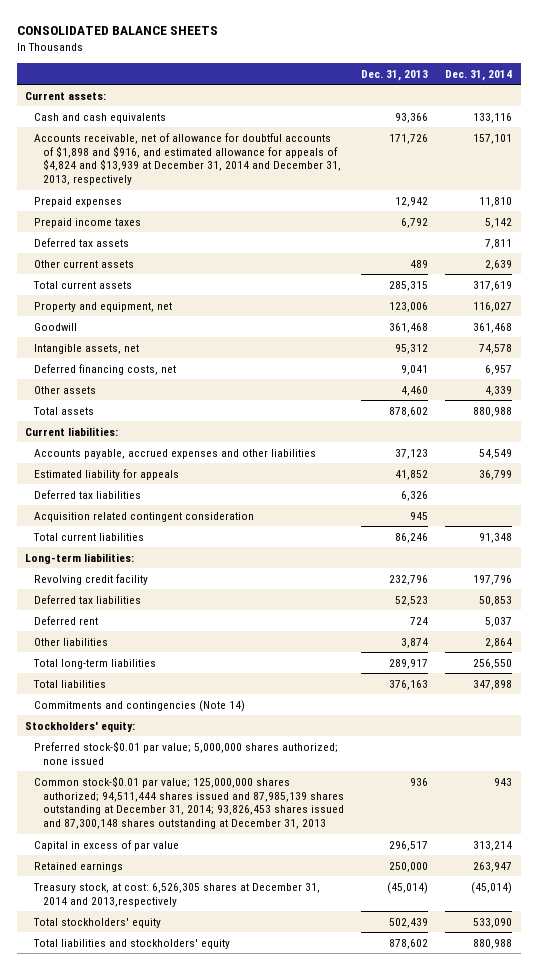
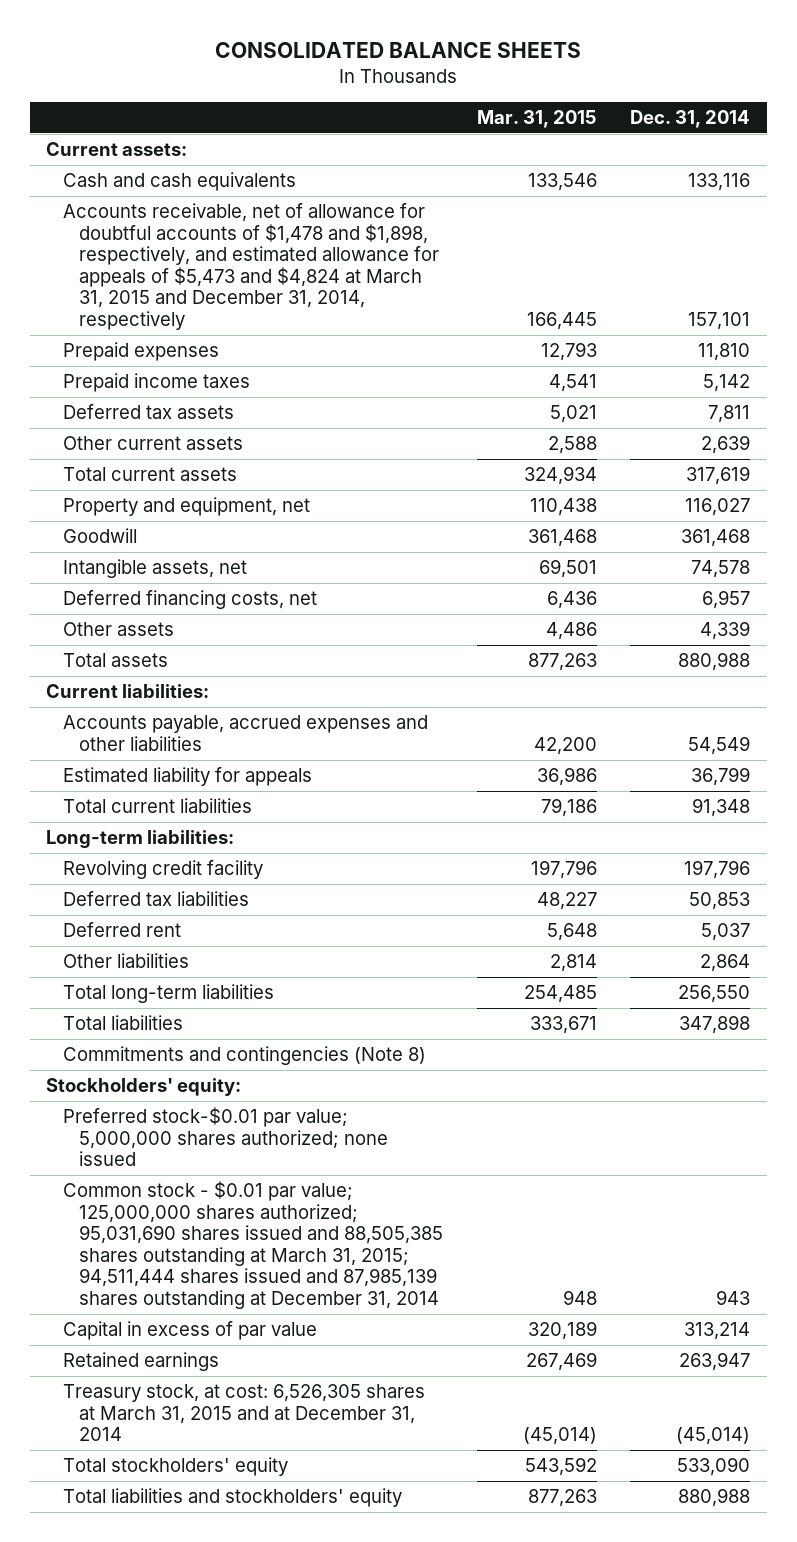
- | Dec. 31, 2013 | Dec. 31, 2014
+ | Mar. 31, 2015 | Dec. 31, 2014
- Accounts receivable, net of allowance for doubtful accounts of $1,898 and $916, and estimated allowance for appeals of $4,824 and $13,939 at December 31, 2014 and December 31, 2013, respectively | 171,726 | 157,101
+ Accounts receivable, net of allowance for doubtful accounts of $1,478 and $1,898, respectively, and estimated allowance for appeals of $5,473 and $4,824 at March 31, 2015 and December 31, 2014, respectively | 166,445 | 157,101
- Deferred tax liabilities | 6,326 |
- Acquisition related contingent consideration | 945 |
- Commitments and contingencies (Note 14)
+ Commitments and contingencies (Note 8)
- Common stock-$0.01 par value; 125,000,000 shares authorized; 94,511,444 shares issued and 87,985,139 shares outstanding at December 31, 2014; 93,826,453 shares issued and 87,300,148 shares outstanding at December 31, 2013 | 936 | 943
+ Common stock - $0.01 par value; 125,000,000 shares authorized; 95,031,690 shares issued and 88,505,385 shares outstanding at March 31, 2015; 94,511,444 shares issued and 87,985,139 shares outstanding at December 31, 2014 | 948 | 943
- Treasury stock, at cost: 6,526,305 shares at December 31, 2014 and 2013,respectively | (45,014) | (45,014)
+ Treasury stock, at cost: 6,526,305 shares at March 31, 2015 and at December 31, 2014 | (45,014) | (45,014)

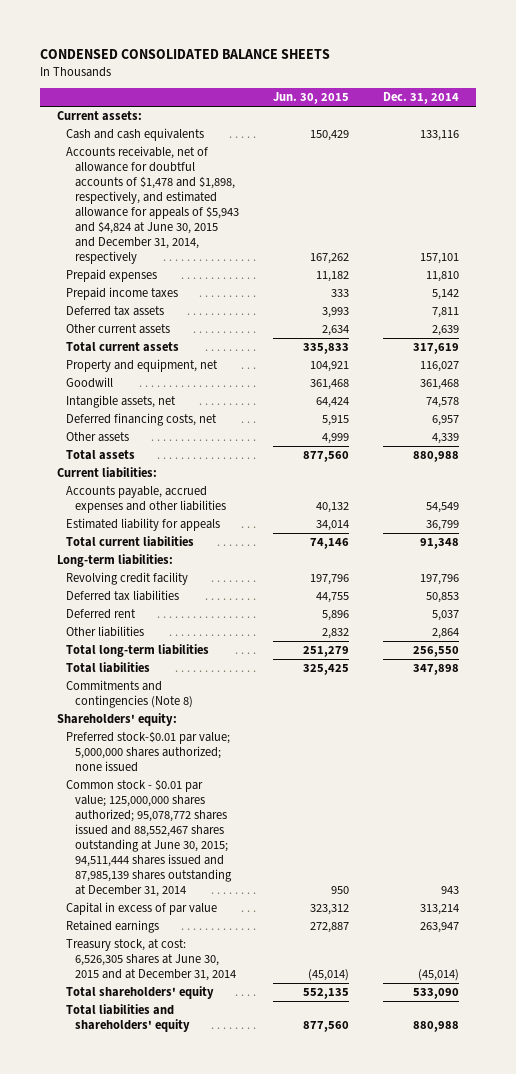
- CONSOLIDATED BALANCE SHEETS
+ CONDENSED CONSOLIDATED BALANCE SHEETS
- | Mar. 31, 2015 | Dec. 31, 2014
+ | Jun. 30, 2015 | Dec. 31, 2014
- Accounts receivable, net of allowance for doubtful accounts of $1,478 and $1,898, respectively, and estimated allowance for appeals of $5,473 and $4,824 at March 31, 2015 and December 31, 2014, respectively | 166,445 | 157,101
+ Accounts receivable, net of allowance for doubtful accounts of $1,478 and $1,898, respectively, and estimated allowance for appeals of $5,943 and $4,824 at June 30, 2015 and December 31, 2014, respectively | 167,262 | 157,101
- Stockholders' equity:
+ Shareholders' equity:
- Common stock - $0.01 par value; 125,000,000 shares authorized; 95,031,690 shares issued and 88,505,385 shares outstanding at March 31, 2015; 94,511,444 shares issued and 87,985,139 shares outstanding at December 31, 2014 | 948 | 943
+ Common stock - $0.01 par value; 125,000,000 shares authorized; 95,078,772 shares issued and 88,552,467 shares outstanding at June 30, 2015; 94,511,444 shares issued and 87,985,139 shares outstanding at December 31, 2014 | 950 | 943
- Treasury stock, at cost: 6,526,305 shares at March 31, 2015 and at December 31, 2014 | (45,014) | (45,014)
- Total stockholders' equity | 543,592 | 533,090
- Total liabilities and stockholders' equity | 877,263 | 880,988
+ Treasury stock, at cost: 6,526,305 shares at June 30, 2015 and at December 31, 2014 | (45,014) | (45,014)
+ Total shareholders' equity | 552,135 | 533,090
+ Total liabilities and shareholders' equity | 877,560 | 880,988

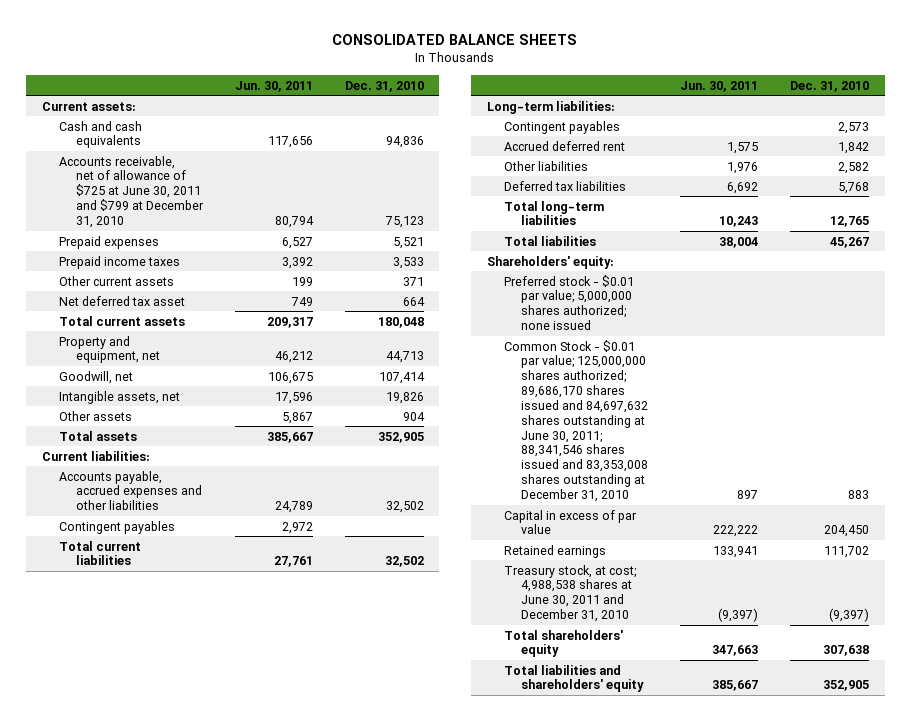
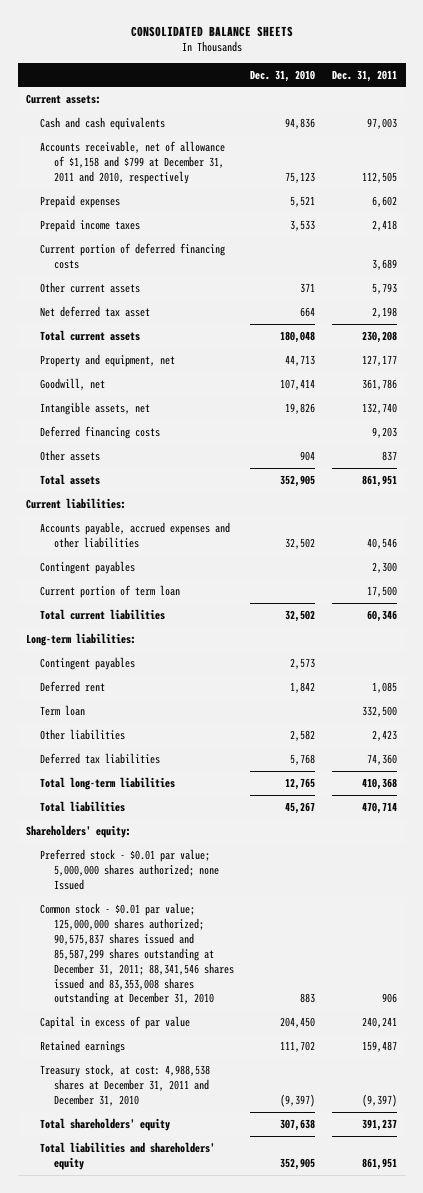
- | Jun. 30, 2011 | Dec. 31, 2010
+ | Dec. 31, 2010 | Dec. 31, 2011
- Accounts receivable, net of allowance of $725 at June 30, 2011 and $799 at December 31, 2010 | 80,794 | 75,123
+ Accounts receivable, net of allowance of $1,158 and $799 at December 31, 2011 and 2010, respectively | 75,123 | 112,505
+ Current portion of deferred financing costs | | 3,689
+ Deferred financing costs | | 9,203
+ Current portion of term loan | | 17,500
- Accrued deferred rent | 1,575 | 1,842
+ Deferred rent | 1,842 | 1,085
+ Term loan | | 332,500
- Preferred stock - $0.01 par value; 5,000,000 shares authorized; none issued
- Common Stock - $0.01 par value; 125,000,000 shares authorized; 89,686,170 shares issued and 84,697,632 shares outstanding at June 30, 2011; 88,341,546 shares issued and 83,353,008 shares outstanding at December 31, 2010 | 897 | 883
+ Preferred stock - $0.01 par value; 5,000,000 shares authorized; none Issued
+ Common stock - $0.01 par value; 125,000,000 shares authorized; 90,575,837 shares issued and 85,587,299 shares outstanding at December 31, 2011; 88,341,546 shares issued and 83,353,008 shares outstanding at December 31, 2010 | 883 | 906
- Treasury stock, at cost; 4,988,538 shares at June 30, 2011 and December 31, 2010 | (9,397) | (9,397)
+ Treasury stock, at cost: 4,988,538 shares at December 31, 2011 and December 31, 2010 | (9,397) | (9,397)

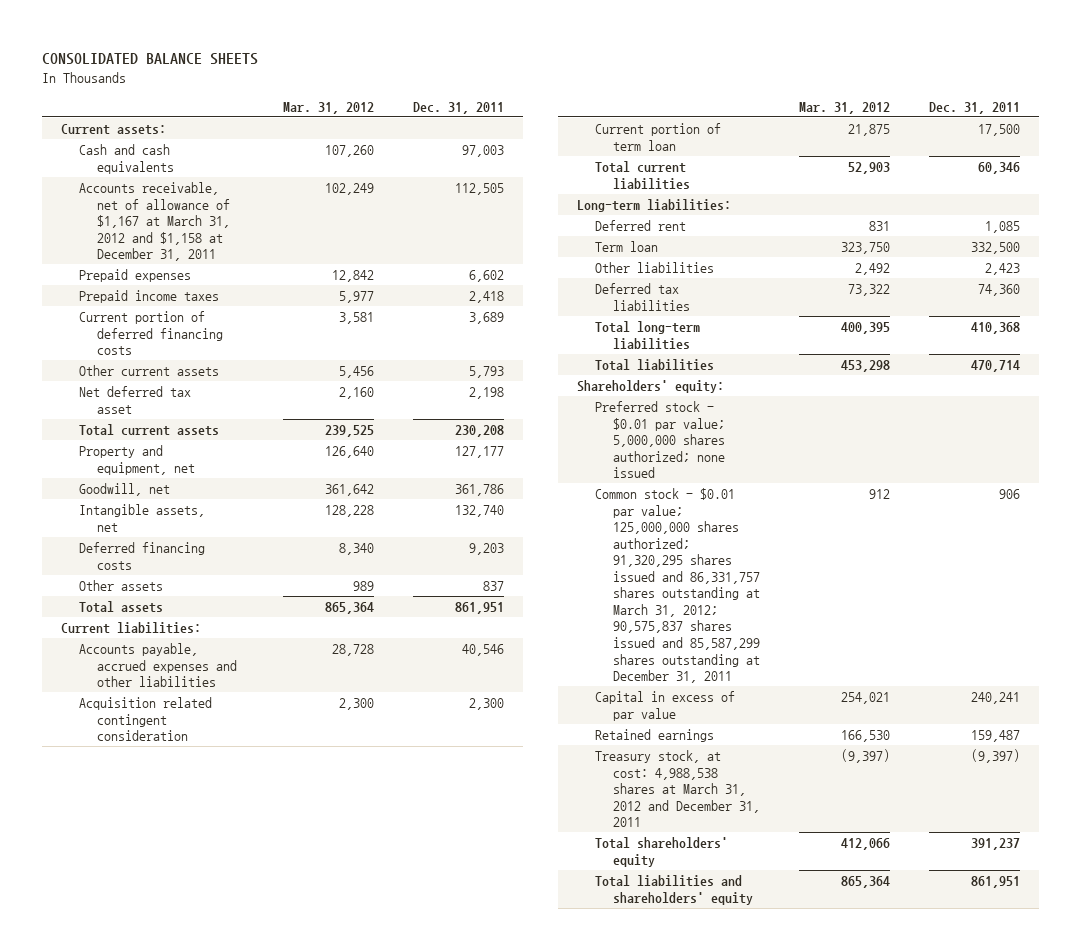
- | Dec. 31, 2010 | Dec. 31, 2011
+ | Mar. 31, 2012 | Dec. 31, 2011
- Accounts receivable, net of allowance of $1,158 and $799 at December 31, 2011 and 2010, respectively | 75,123 | 112,505
+ Accounts receivable, net of allowance of $1,167 at March 31, 2012 and $1,158 at December 31, 2011 | 102,249 | 112,505
- Contingent payables | | 2,300
+ Acquisition related contingent consideration | 2,300 | 2,300
- Contingent payables | 2,573 |
- Preferred stock - $0.01 par value; 5,000,000 shares authorized; none Issued
- Common stock - $0.01 par value; 125,000,000 shares authorized; 90,575,837 shares issued and 85,587,299 shares outstanding at December 31, 2011; 88,341,546 shares issued and 83,353,008 shares outstanding at December 31, 2010 | 883 | 906
+ Preferred stock - $0.01 par value; 5,000,000 shares authorized; none issued
+ Common stock - $0.01 par value; 125,000,000 shares authorized; 91,320,295 shares issued and 86,331,757 shares outstanding at March 31, 2012; 90,575,837 shares issued and 85,587,299 shares outstanding at December 31, 2011 | 912 | 906
- Treasury stock, at cost: 4,988,538 shares at December 31, 2011 and December 31, 2010 | (9,397) | (9,397)
+ Treasury stock, at cost: 4,988,538 shares at March 31, 2012 and December 31, 2011 | (9,397) | (9,397)

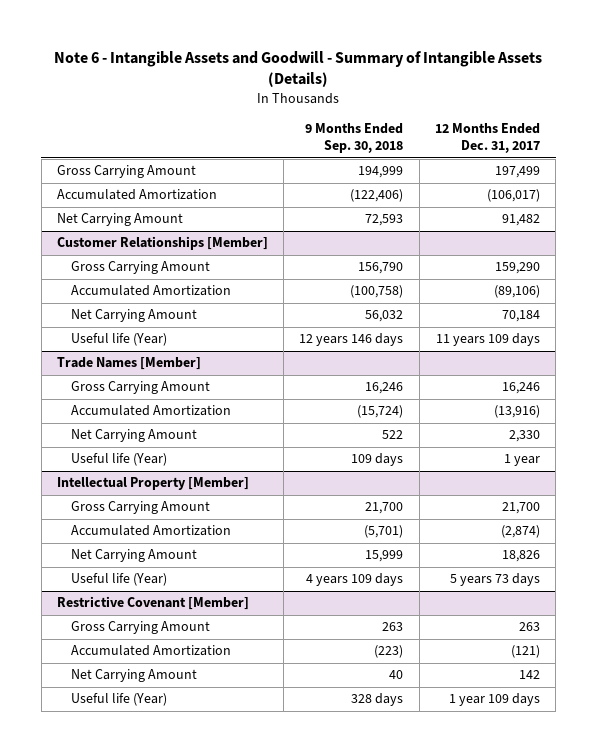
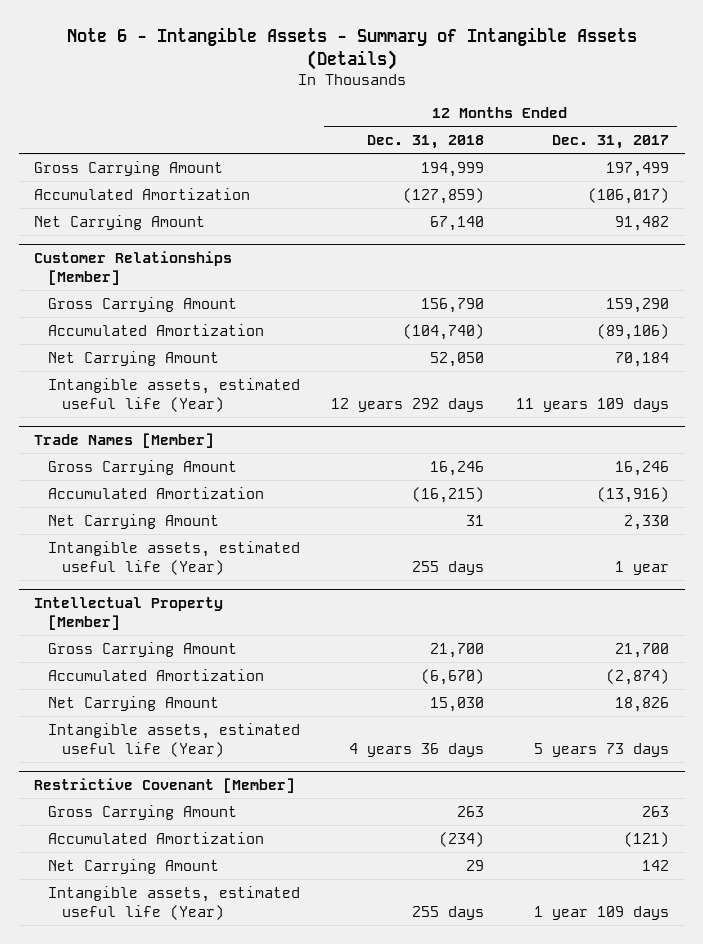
- Note 6 - Intangible Assets and Goodwill - Summary of Intangible Assets (Details)
+ Note 6 - Intangible Assets - Summary of Intangible Assets (Details)
- | 9 Months Ended Sep. 30, 2018 | 12 Months Ended Dec. 31, 2017
+ | 12 Months Ended Dec. 31, 2018 | 12 Months Ended Dec. 31, 2017
@ Customer Relationships [Member]
- Useful life (Year) | 12 years 146 days | 11 years 109 days
+ Intangible assets, estimated useful life (Year) | 12 years 292 days | 11 years 109 days
@ Trade Names [Member]
- Useful life (Year) | 109 days | 1 year
+ Intangible assets, estimated useful life (Year) | 255 days | 1 year
@ Intellectual Property [Member]
- Useful life (Year) | 4 years 109 days | 5 years 73 days
+ Intangible assets, estimated useful life (Year) | 4 years 36 days | 5 years 73 days
@ Restrictive Covenant [Member]
- Useful life (Year) | 328 days | 1 year 109 days
+ Intangible assets, estimated useful life (Year) | 255 days | 1 year 109 days

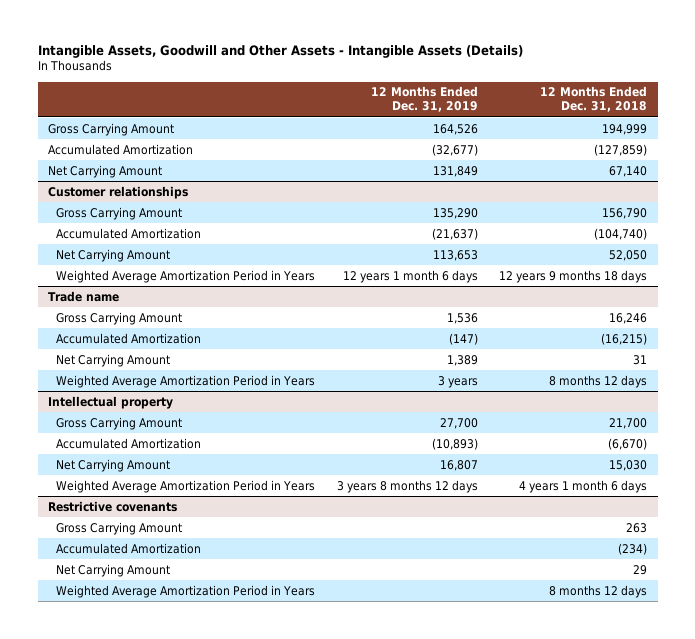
- Note 6 - Intangible Assets - Summary of Intangible Assets (Details)
+ Intangible Assets, Goodwill and Other Assets - Intangible Assets (Details)
- | 12 Months Ended Dec. 31, 2018 | 12 Months Ended Dec. 31, 2017
+ | 12 Months Ended Dec. 31, 2019 | 12 Months Ended Dec. 31, 2018
- Customer Relationships [Member]
+ Customer relationships
- Intangible assets, estimated useful life (Year) | 12 years 292 days | 11 years 109 days
- Trade Names [Member]
+ Weighted Average Amortization Period in Years | 12 years 1 month 6 days | 12 years 9 months 18 days
+ Trade name
- Intangible assets, estimated useful life (Year) | 255 days | 1 year
- Intellectual Property [Member]
+ Weighted Average Amortization Period in Years | 3 years | 8 months 12 days
+ Intellectual property
- Intangible assets, estimated useful life (Year) | 4 years 36 days | 5 years 73 days
- Restrictive Covenant [Member]
+ Weighted Average Amortization Period in Years | 3 years 8 months 12 days | 4 years 1 month 6 days
+ Restrictive covenants
- Intangible assets, estimated useful life (Year) | 255 days | 1 year 109 days
+ Weighted Average Amortization Period in Years | | 8 months 12 days

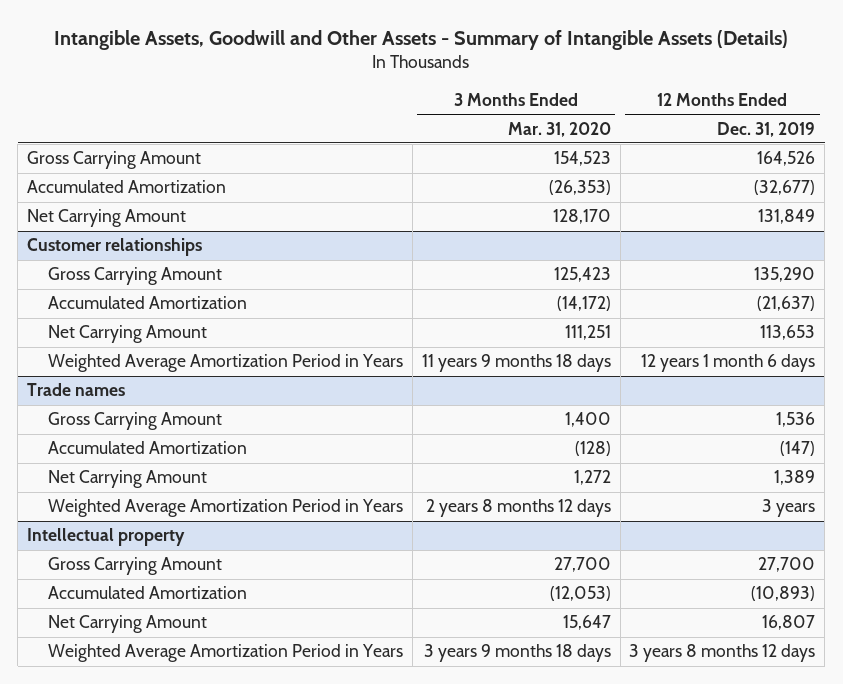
- Intangible Assets, Goodwill and Other Assets - Intangible Assets (Details)
+ Intangible Assets, Goodwill and Other Assets - Summary of Intangible Assets (Details)
- | 12 Months Ended Dec. 31, 2019 | 12 Months Ended Dec. 31, 2018
+ | 3 Months Ended Mar. 31, 2020 | 12 Months Ended Dec. 31, 2019
- Trade name
+ Trade names
- Restrictive covenants
- Gross Carrying Amount | | 263
- Accumulated Amortization | | (234)
- Net Carrying Amount | | 29
- Weighted Average Amortization Period in Years | | 8 months 12 days

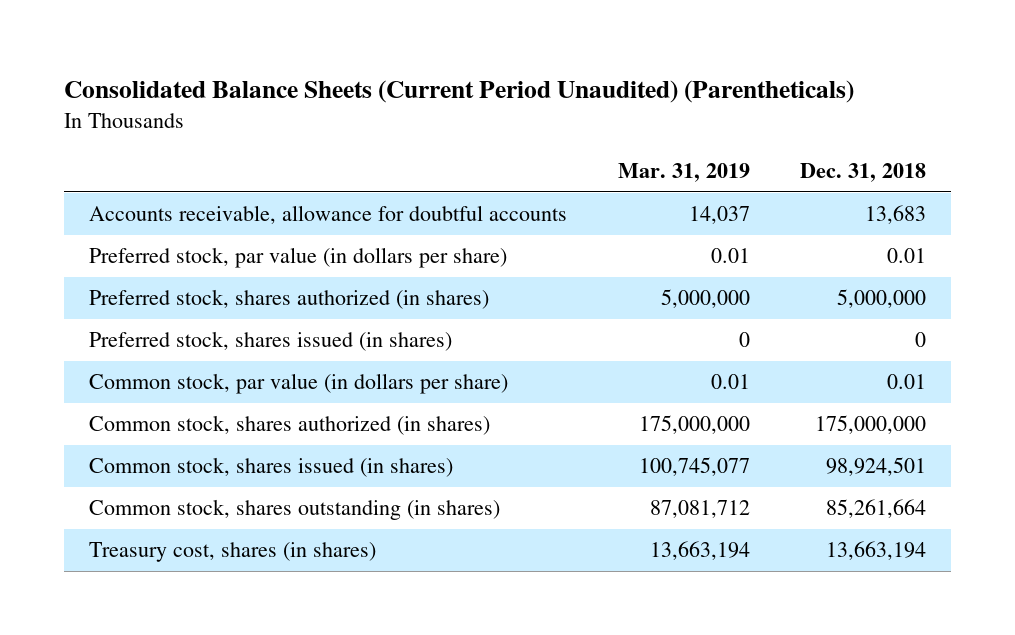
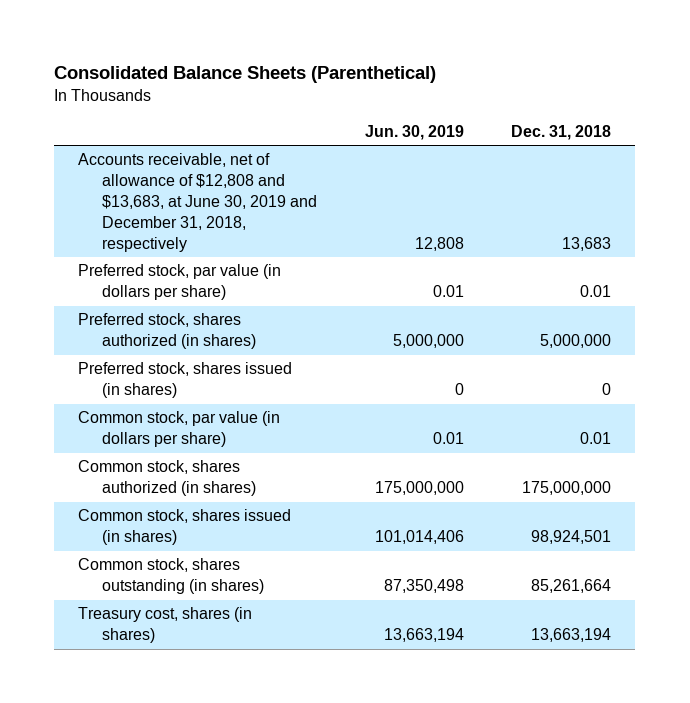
- Consolidated Balance Sheets (Current Period Unaudited) (Parentheticals)
+ Consolidated Balance Sheets (Parenthetical)
- | Mar. 31, 2019 | Dec. 31, 2018
+ | Jun. 30, 2019 | Dec. 31, 2018
- Accounts receivable, allowance for doubtful accounts | 14,037 | 13,683
+ Accounts receivable, net of allowance of $12,808 and $13,683, at June 30, 2019 and December 31, 2018, respectively | 12,808 | 13,683

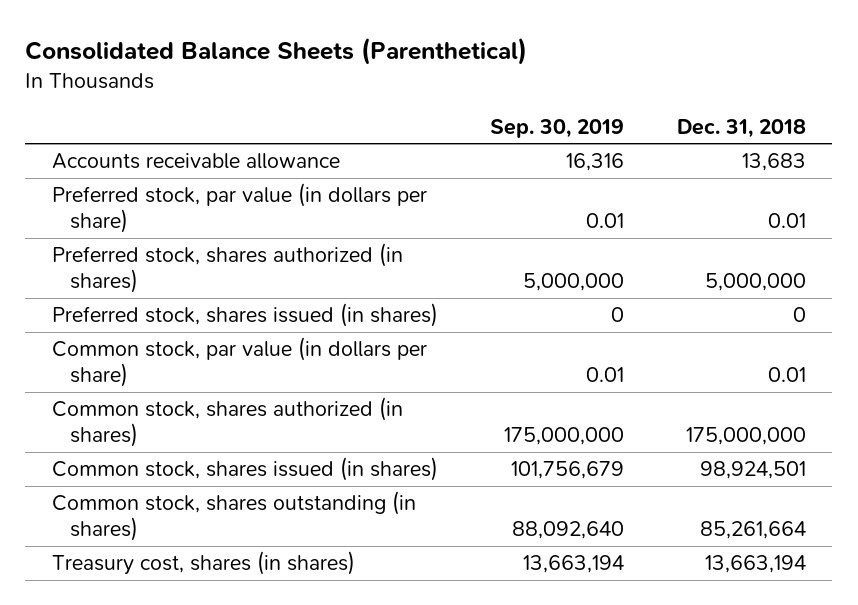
- | Jun. 30, 2019 | Dec. 31, 2018
+ | Sep. 30, 2019 | Dec. 31, 2018
- Accounts receivable, net of allowance of $12,808 and $13,683, at June 30, 2019 and December 31, 2018, respectively | 12,808 | 13,683
+ Accounts receivable allowance | 16,316 | 13,683

